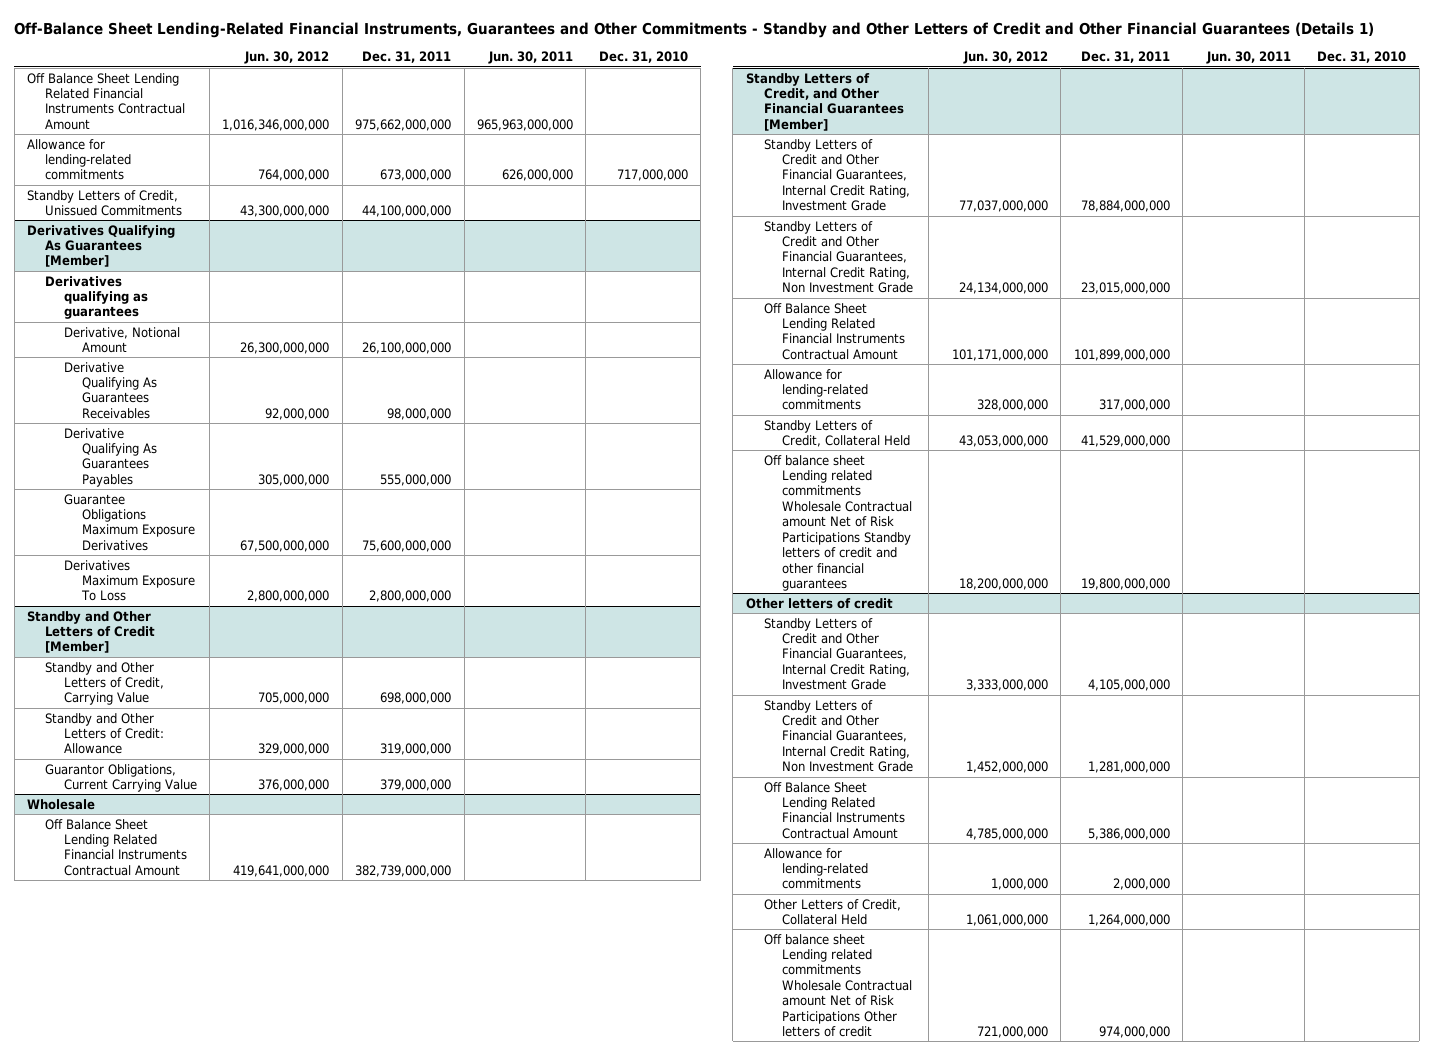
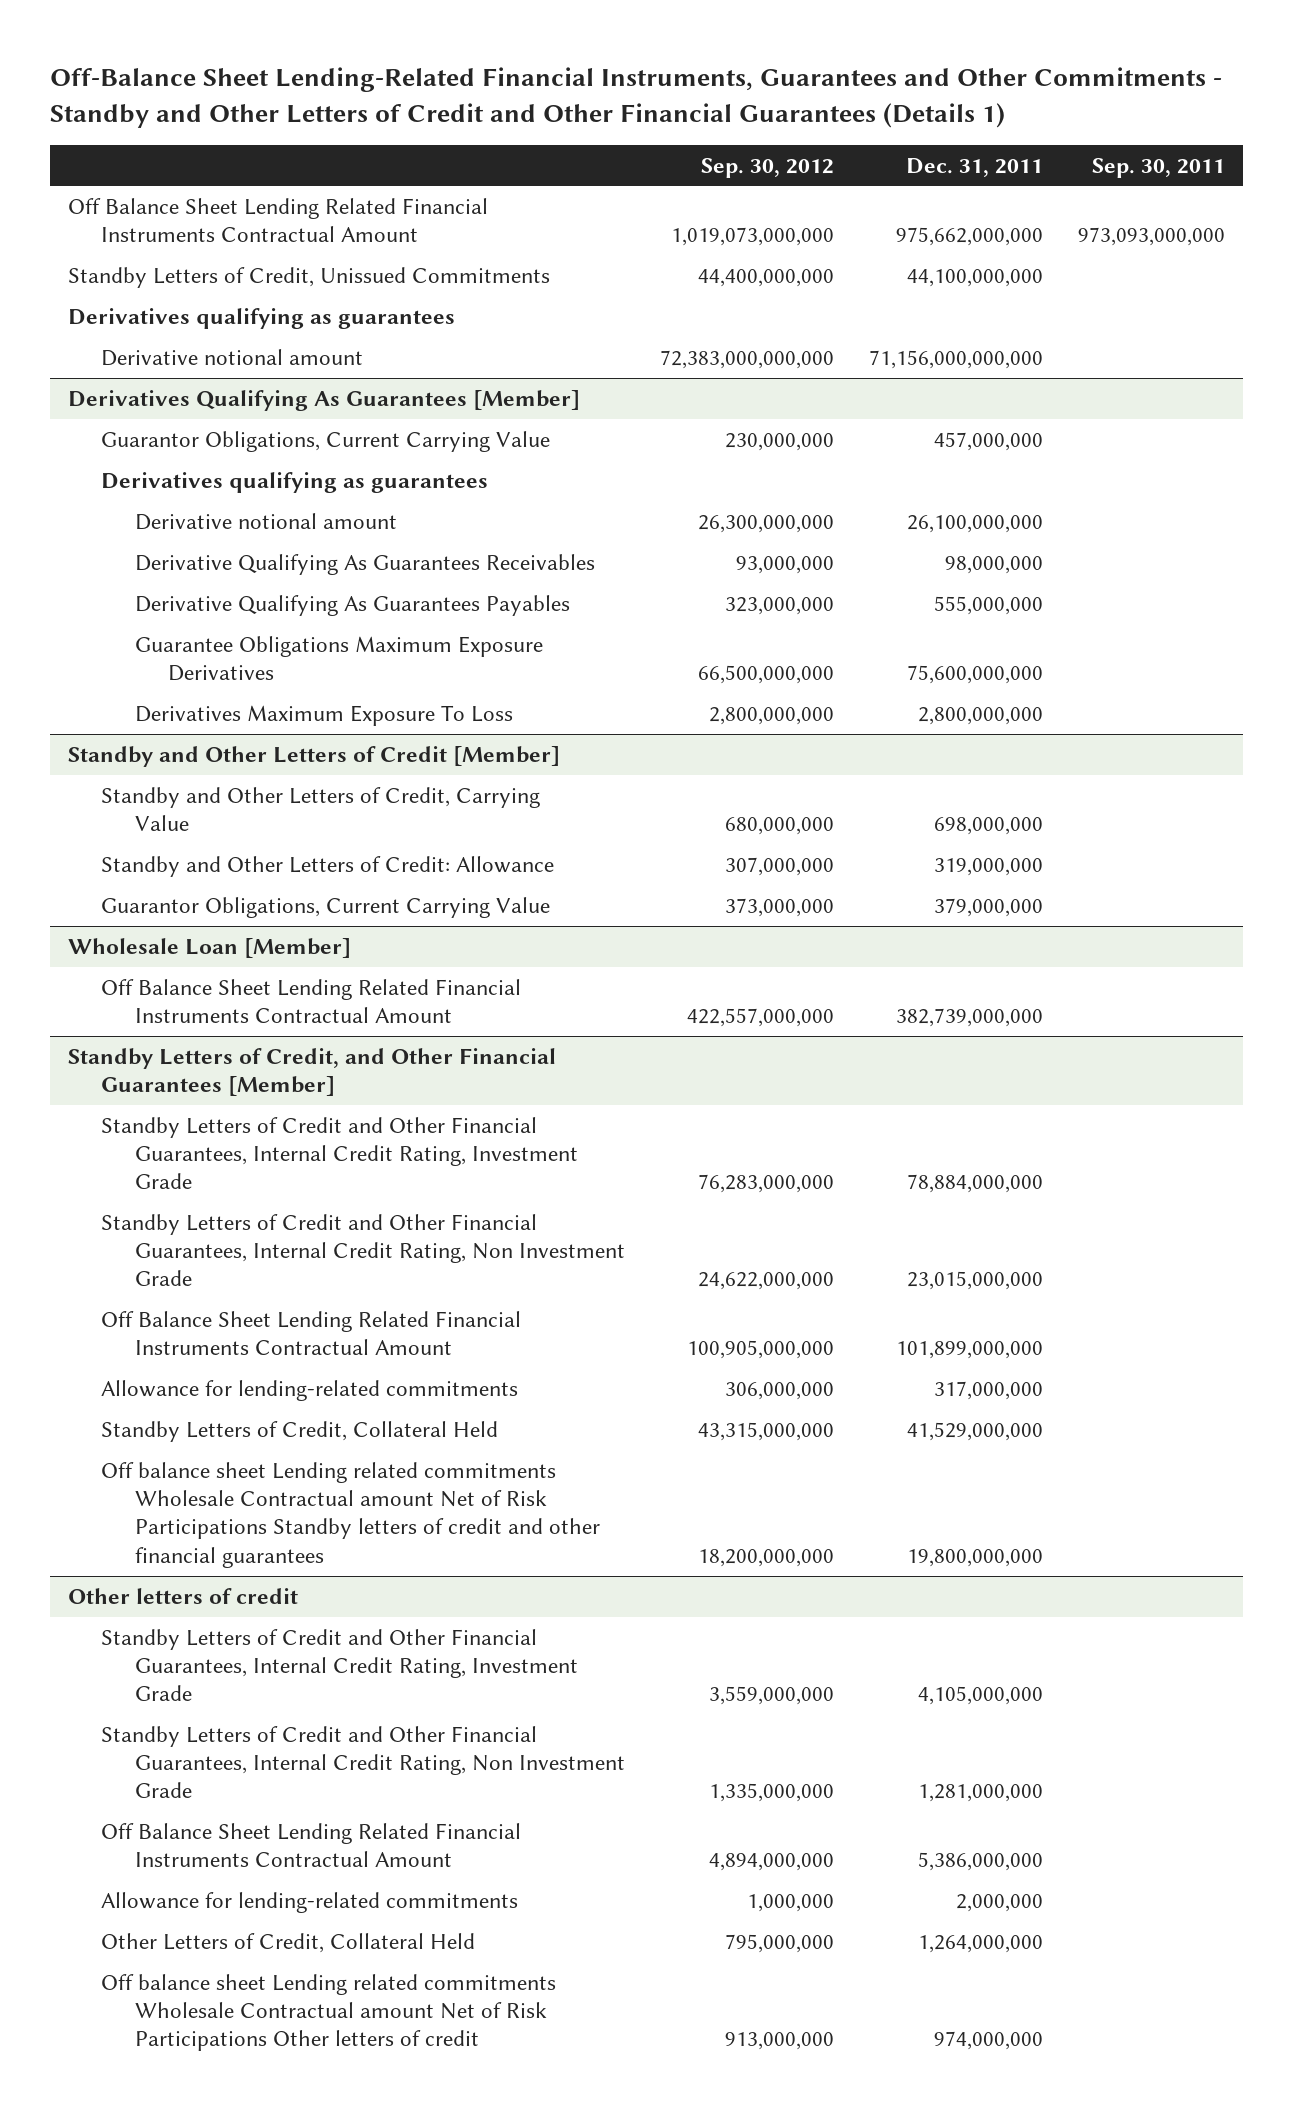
- | Jun. 30, 2012 | Dec. 31, 2011 | Jun. 30, 2011 | Dec. 31, 2010
+ | Sep. 30, 2012 | Dec. 31, 2011 | Sep. 30, 2011
- Allowance for lending-related commitments | 764,000,000 | 673,000,000 | 626,000,000 | 717,000,000
+ Derivatives qualifying as guarantees
+ Derivative notional amount | 72,383,000,000,000 | 71,156,000,000,000 |
@ Derivatives Qualifying As Guarantees [Member]
+ Guarantor Obligations, Current Carrying Value | 230,000,000 | 457,000,000 |
- Derivative, Notional Amount | 26,300,000,000 | 26,100,000,000 | |
+ Derivative notional amount | 26,300,000,000 | 26,100,000,000 |
- Wholesale
+ Wholesale Loan [Member]

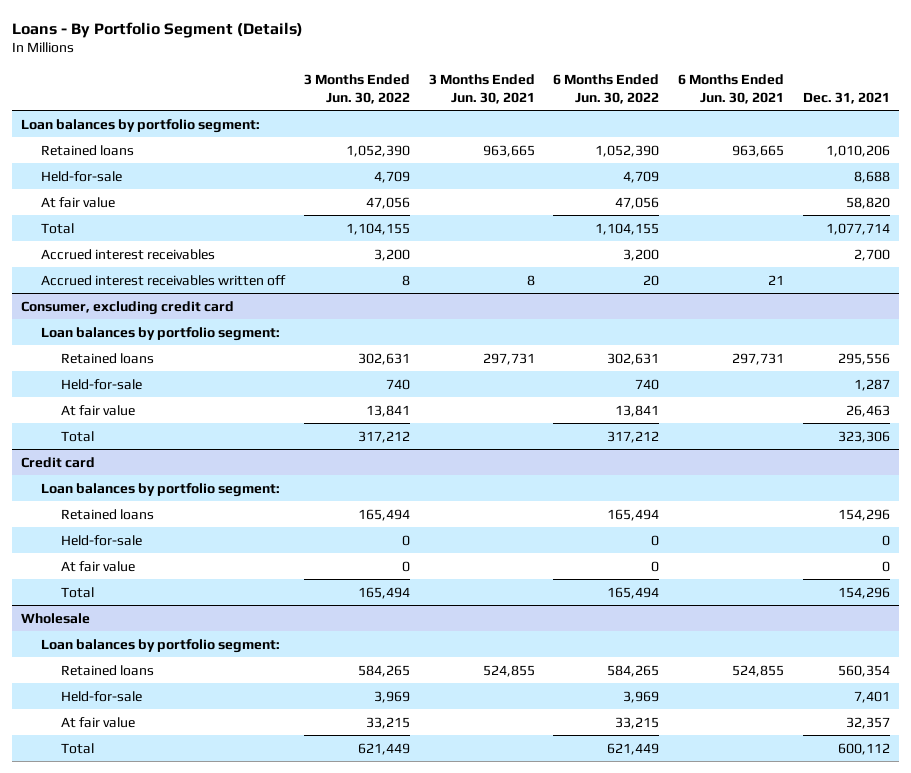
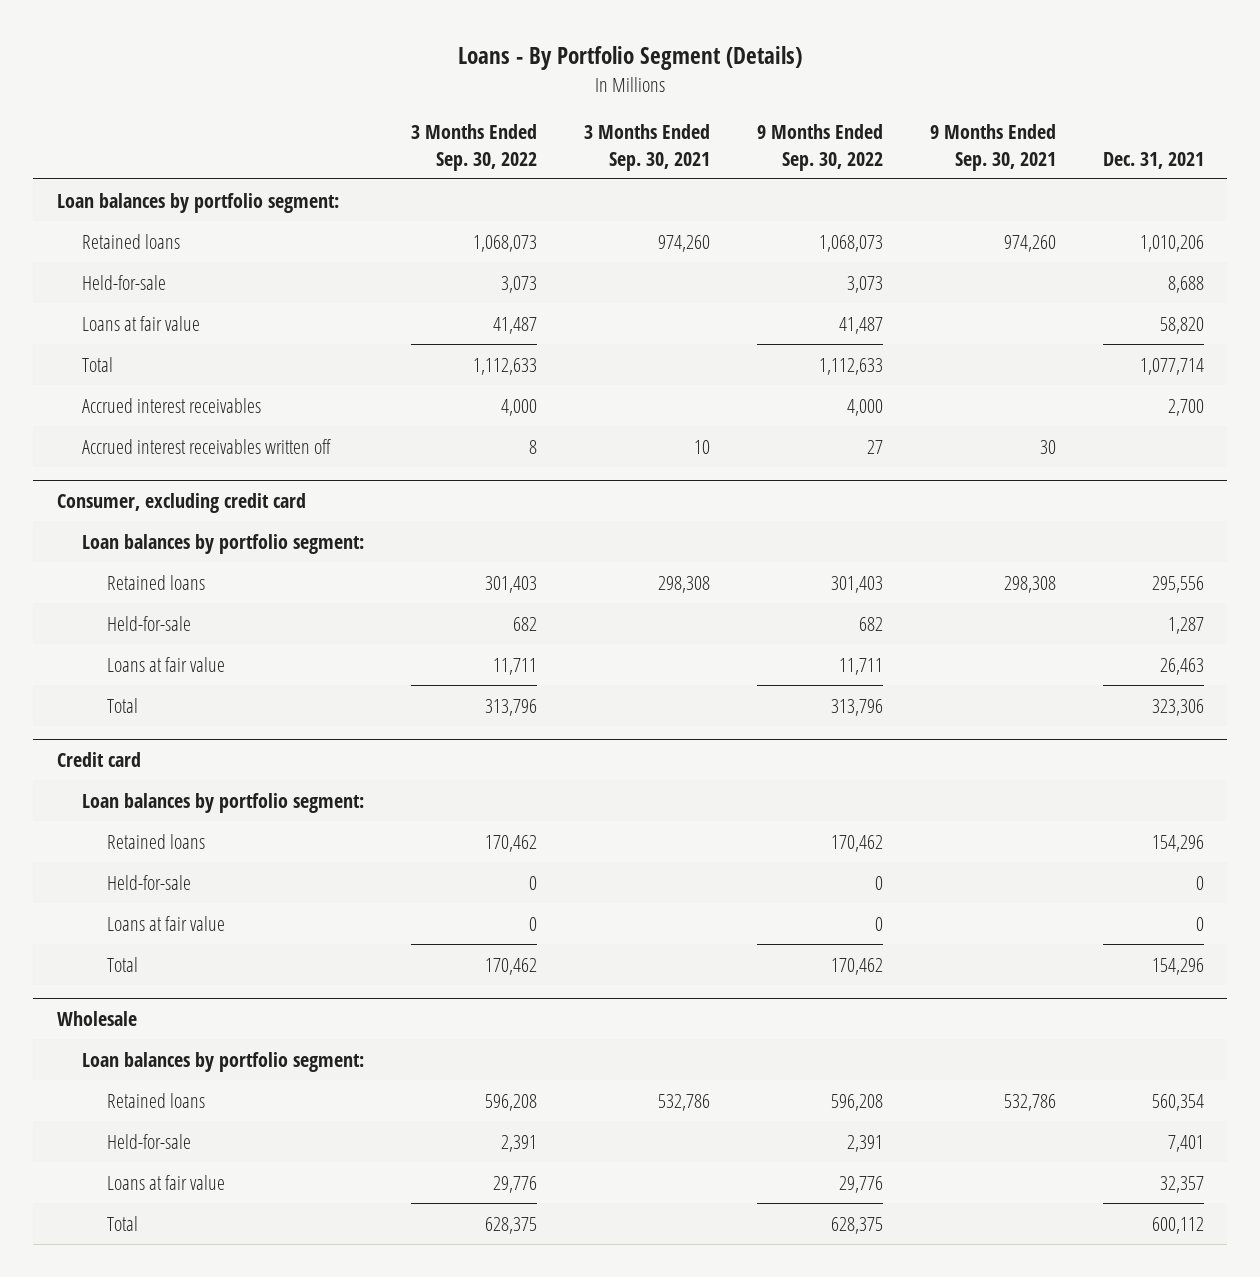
- | 3 Months Ended Jun. 30, 2022 | 3 Months Ended Jun. 30, 2021 | 6 Months Ended Jun. 30, 2022 | 6 Months Ended Jun. 30, 2021 | Dec. 31, 2021
+ | 3 Months Ended Sep. 30, 2022 | 3 Months Ended Sep. 30, 2021 | 9 Months Ended Sep. 30, 2022 | 9 Months Ended Sep. 30, 2021 | Dec. 31, 2021
- At fair value | 47,056 | | 47,056 | | 58,820
+ Loans at fair value | 41,487 | | 41,487 | | 58,820
@ Consumer, excluding credit card
- At fair value | 13,841 | | 13,841 | | 26,463
+ Loans at fair value | 11,711 | | 11,711 | | 26,463
@ Credit card
- At fair value | 0 | | 0 | | 0
+ Loans at fair value | 0 | | 0 | | 0
@ Wholesale
- At fair value | 33,215 | | 33,215 | | 32,357
+ Loans at fair value | 29,776 | | 29,776 | | 32,357

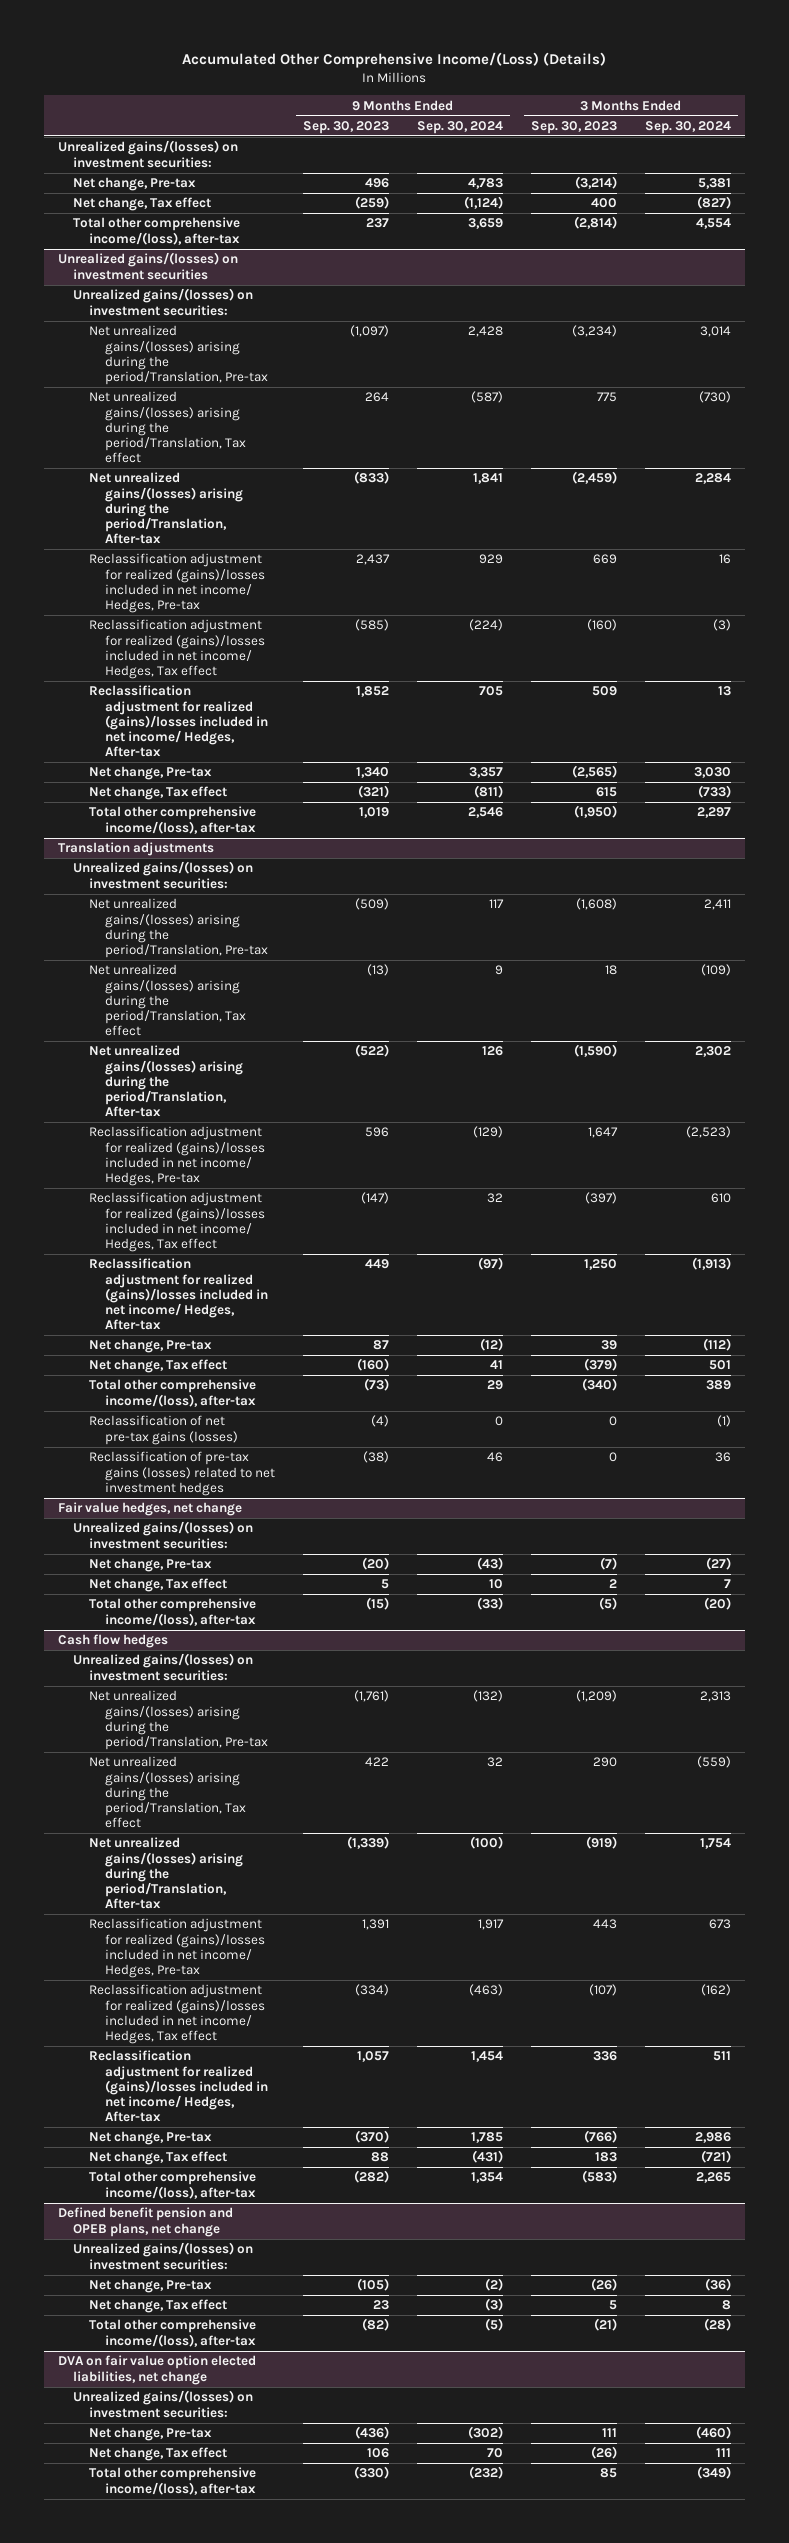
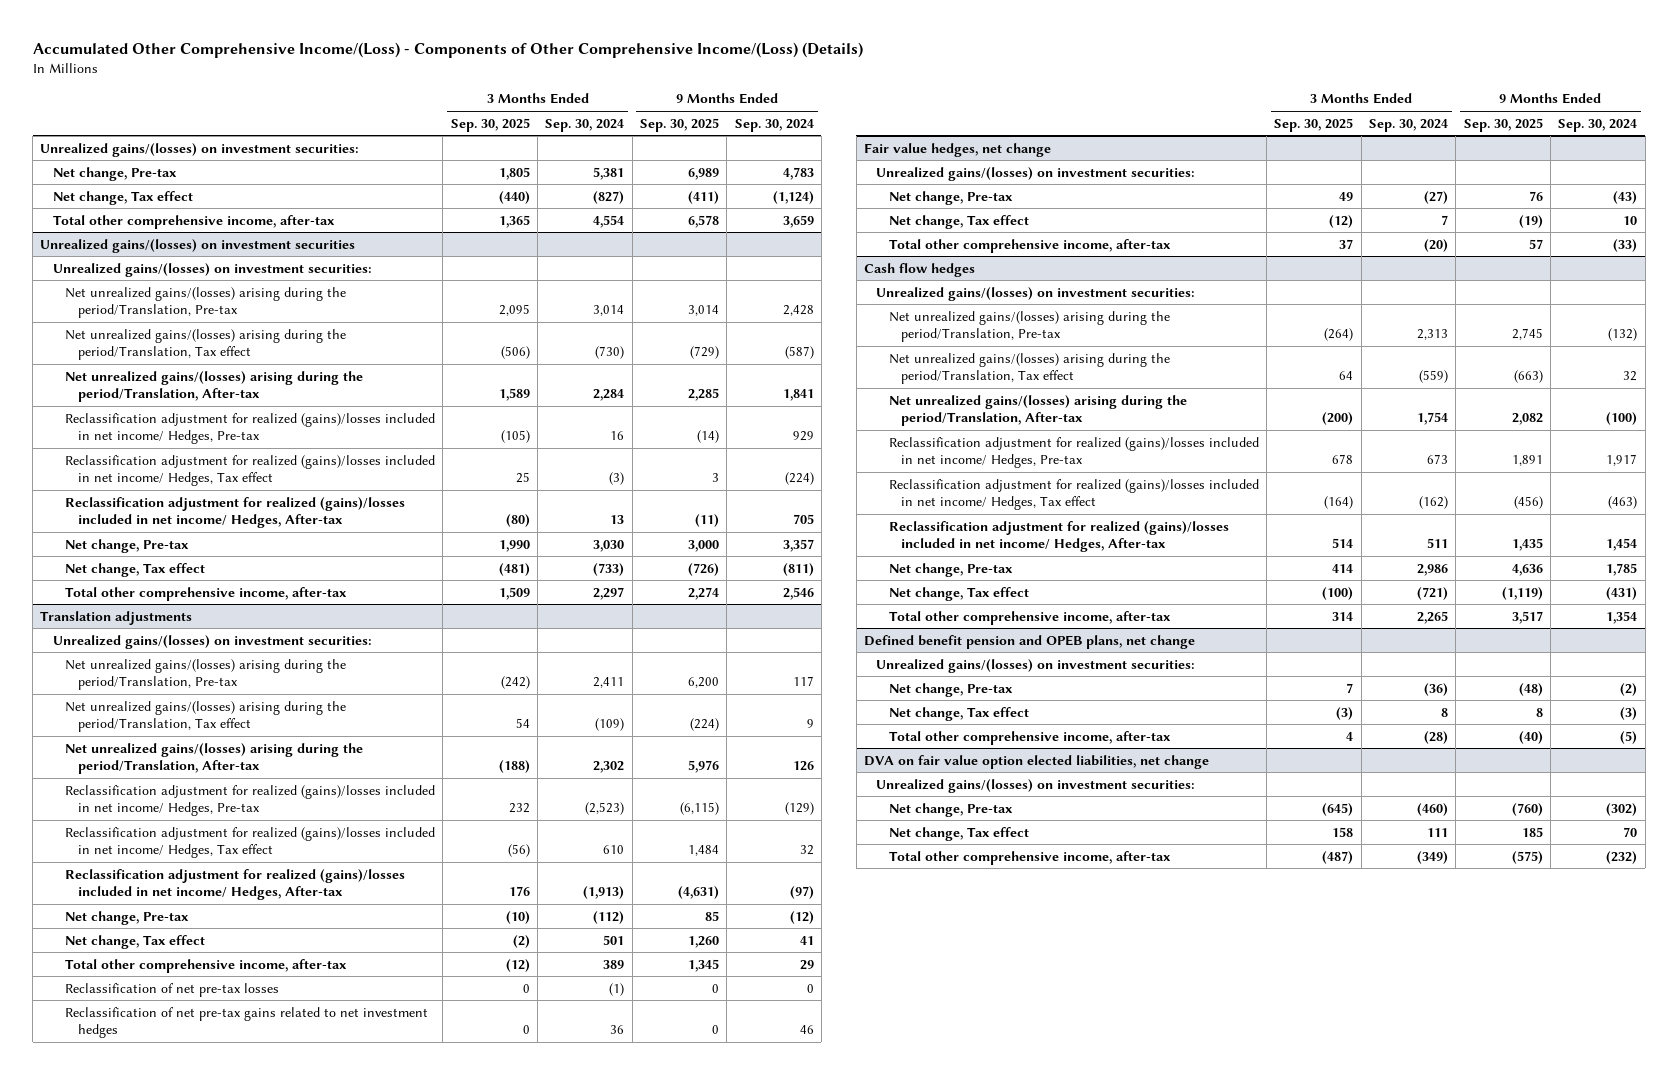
- Accumulated Other Comprehensive Income/(Loss) (Details)
+ Accumulated Other Comprehensive Income/(Loss) - Components of Other Comprehensive Income/(Loss) (Details)
- | 9 Months Ended Sep. 30, 2023 | 9 Months Ended Sep. 30, 2024 | 3 Months Ended Sep. 30, 2023 | 3 Months Ended Sep. 30, 2024
+ | 3 Months Ended Sep. 30, 2025 | 3 Months Ended Sep. 30, 2024 | 9 Months Ended Sep. 30, 2025 | 9 Months Ended Sep. 30, 2024
- Total other comprehensive income/(loss), after-tax | 237 | 3,659 | (2,814) | 4,554
+ Total other comprehensive income, after-tax | 1,365 | 4,554 | 6,578 | 3,659
@ Unrealized gains/(losses) on investment securities
- Total other comprehensive income/(loss), after-tax | 1,019 | 2,546 | (1,950) | 2,297
+ Total other comprehensive income, after-tax | 1,509 | 2,297 | 2,274 | 2,546
@ Translation adjustments
- Total other comprehensive income/(loss), after-tax | (73) | 29 | (340) | 389
- Reclassification of net pre-tax gains (losses) | (4) | 0 | 0 | (1)
- Reclassification of pre-tax gains (losses) related to net investment hedges | (38) | 46 | 0 | 36
+ Total other comprehensive income, after-tax | (12) | 389 | 1,345 | 29
+ Reclassification of net pre-tax losses | 0 | (1) | 0 | 0
+ Reclassification of net pre-tax gains related to net investment hedges | 0 | 36 | 0 | 46
@ Fair value hedges, net change
- Total other comprehensive income/(loss), after-tax | (15) | (33) | (5) | (20)
+ Total other comprehensive income, after-tax | 37 | (20) | 57 | (33)
@ Cash flow hedges
- Total other comprehensive income/(loss), after-tax | (282) | 1,354 | (583) | 2,265
+ Total other comprehensive income, after-tax | 314 | 2,265 | 3,517 | 1,354
@ Defined benefit pension and OPEB plans, net change
- Total other comprehensive income/(loss), after-tax | (82) | (5) | (21) | (28)
+ Total other comprehensive income, after-tax | 4 | (28) | (40) | (5)
@ DVA on fair value option elected liabilities, net change
- Total other comprehensive income/(loss), after-tax | (330) | (232) | 85 | (349)
+ Total other comprehensive income, after-tax | (487) | (349) | (575) | (232)

